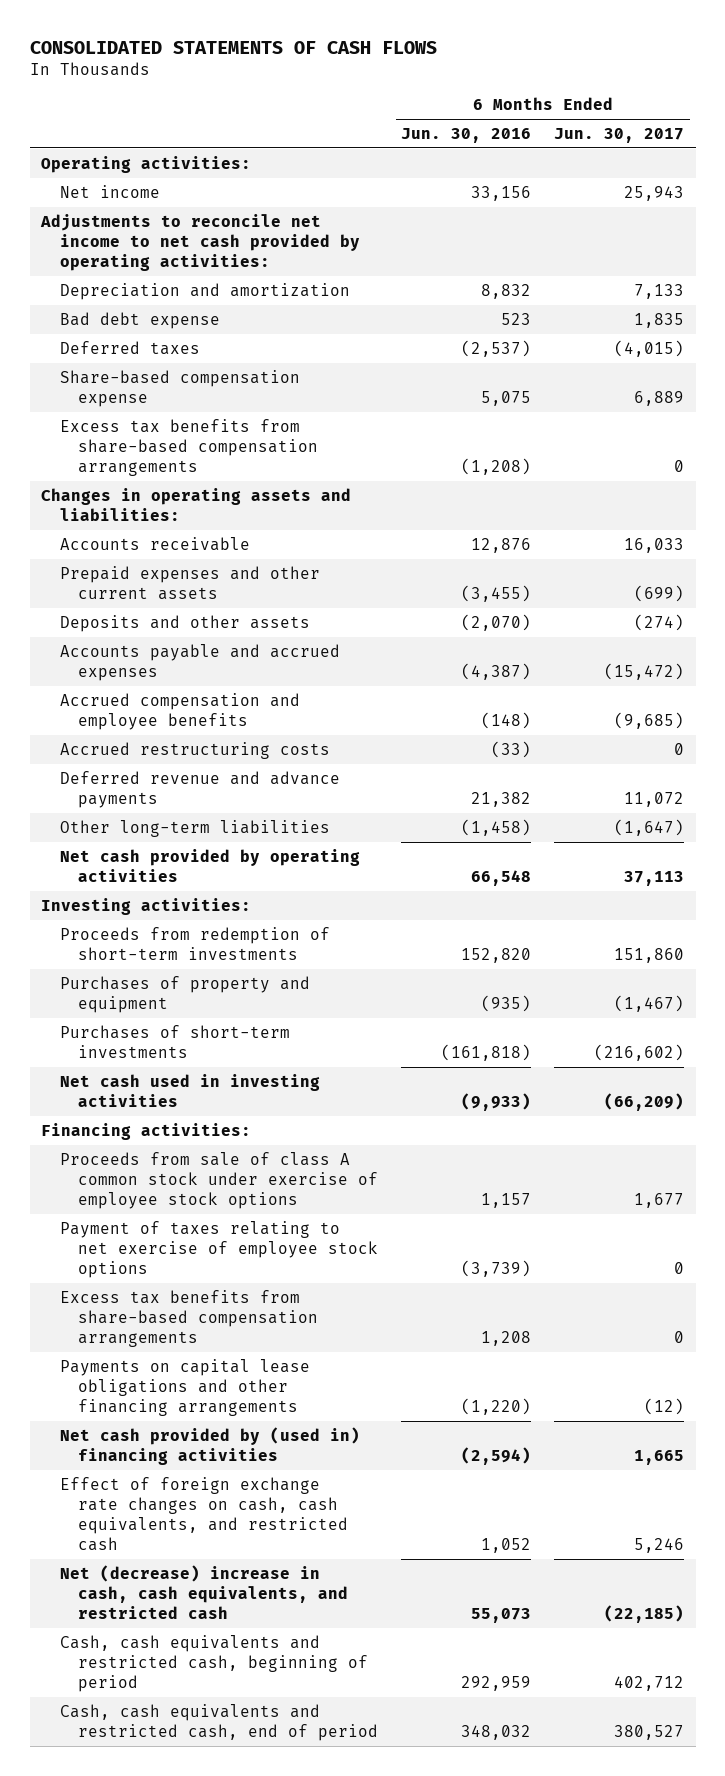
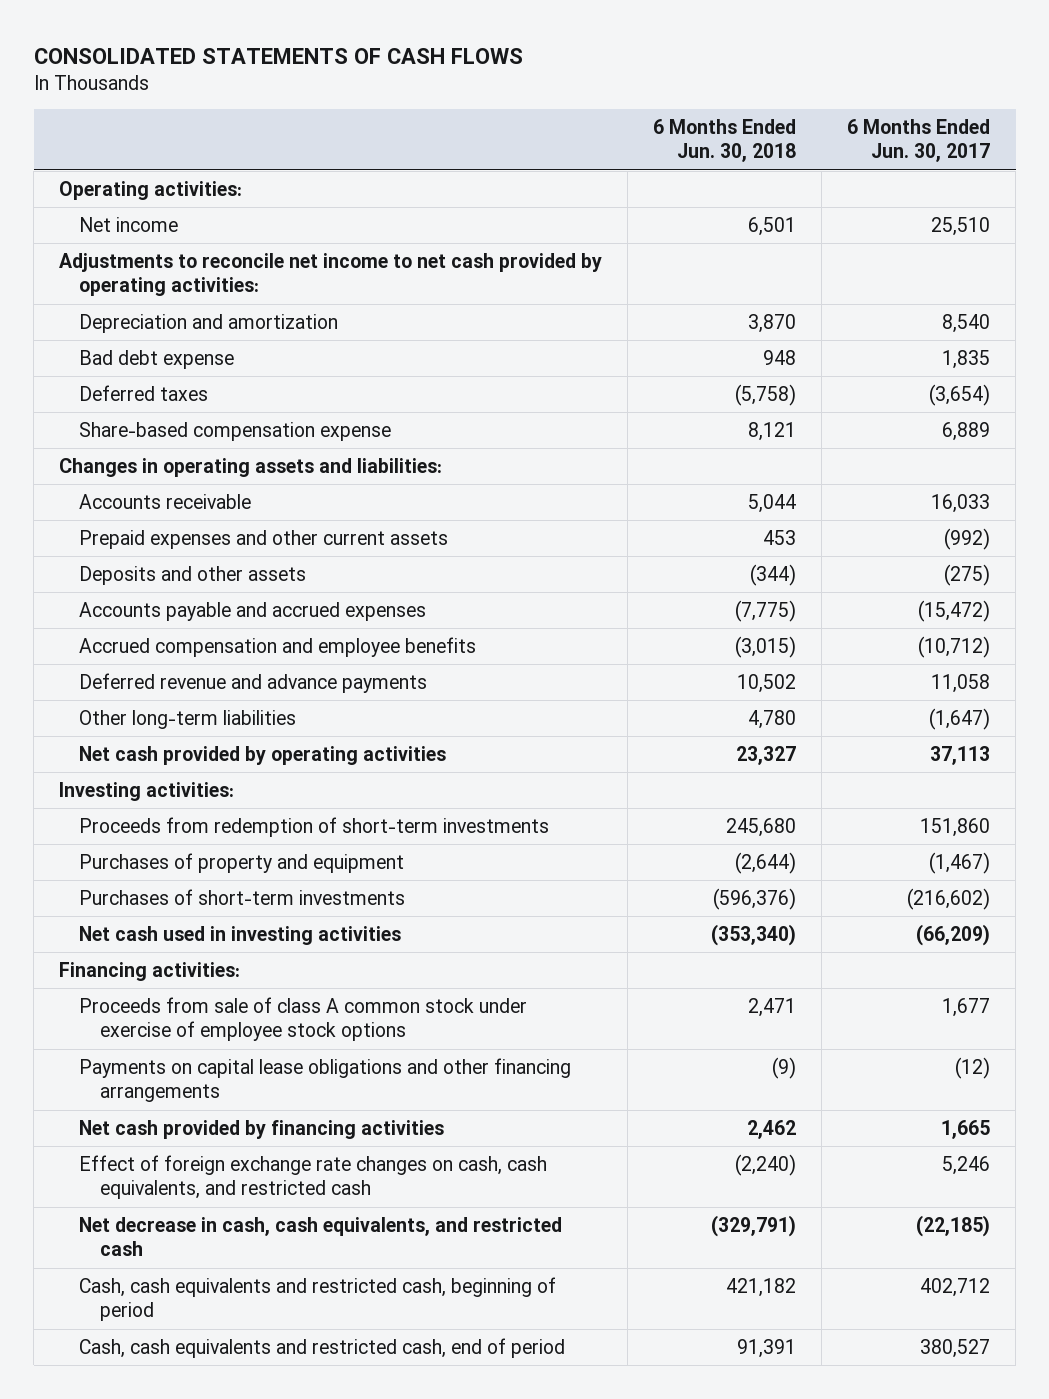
- | 6 Months Ended Jun. 30, 2016 | 6 Months Ended Jun. 30, 2017
+ | 6 Months Ended Jun. 30, 2018 | 6 Months Ended Jun. 30, 2017
- Net income | 33,156 | 25,943
+ Net income | 6,501 | 25,510
- Depreciation and amortization | 8,832 | 7,133
+ Depreciation and amortization | 3,870 | 8,540
- Deferred taxes | (2,537) | (4,015)
+ Deferred taxes | (5,758) | (3,654)
- Excess tax benefits from share-based compensation arrangements | (1,208) | 0
- Prepaid expenses and other current assets | (3,455) | (699)
- Deposits and other assets | (2,070) | (274)
+ Prepaid expenses and other current assets | 453 | (992)
+ Deposits and other assets | (344) | (275)
- Accrued compensation and employee benefits | (148) | (9,685)
- Accrued restructuring costs | (33) | 0
- Deferred revenue and advance payments | 21,382 | 11,072
+ Accrued compensation and employee benefits | (3,015) | (10,712)
+ Deferred revenue and advance payments | 10,502 | 11,058
- Payment of taxes relating to net exercise of employee stock options | (3,739) | 0
- Excess tax benefits from share-based compensation arrangements | 1,208 | 0
- Net cash provided by (used in) financing activities | (2,594) | 1,665
+ Net cash provided by financing activities | 2,462 | 1,665
- Net (decrease) increase in cash, cash equivalents, and restricted cash | 55,073 | (22,185)
+ Net decrease in cash, cash equivalents, and restricted cash | (329,791) | (22,185)

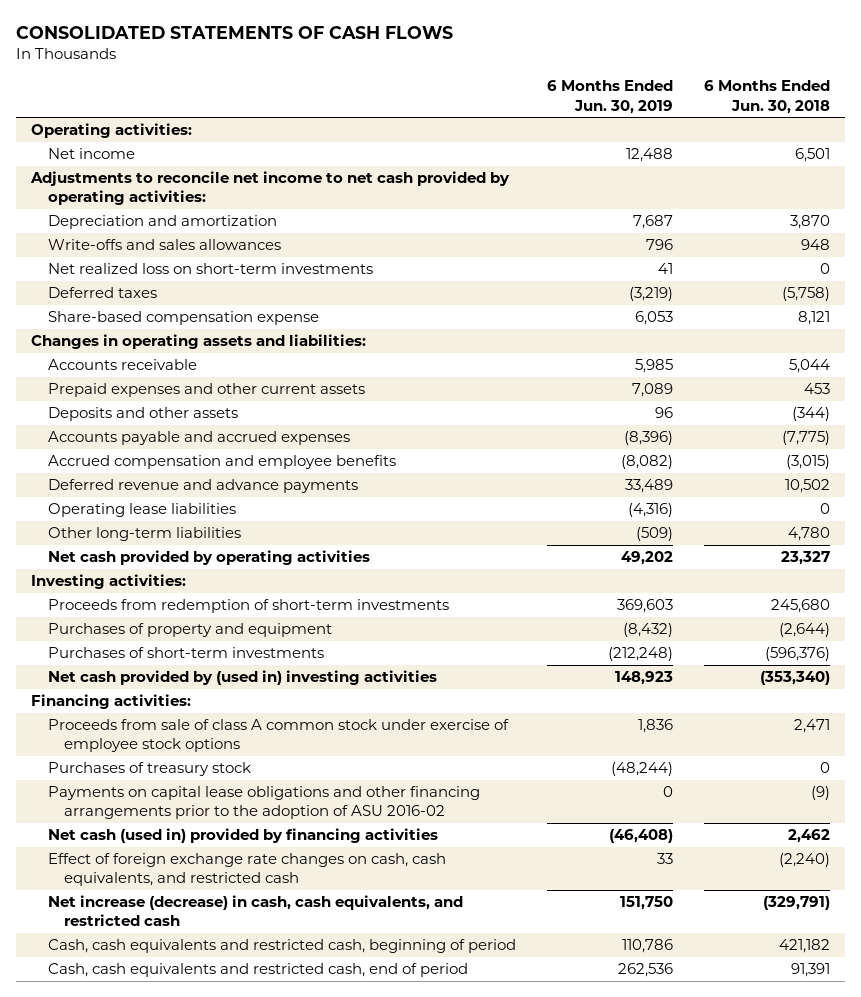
- | 6 Months Ended Jun. 30, 2018 | 6 Months Ended Jun. 30, 2017
+ | 6 Months Ended Jun. 30, 2019 | 6 Months Ended Jun. 30, 2018
- Bad debt expense | 948 | 1,835
+ Write-offs and sales allowances | 796 | 948
+ Net realized loss on short-term investments | 41 | 0
+ Operating lease liabilities | (4,316) | 0
- Net cash used in investing activities | (353,340) | (66,209)
+ Net cash provided by (used in) investing activities | 148,923 | (353,340)
- Payments on capital lease obligations and other financing arrangements | (9) | (12)
- Net cash provided by financing activities | 2,462 | 1,665
+ Purchases of treasury stock | (48,244) | 0
+ Payments on capital lease obligations and other financing arrangements prior to the adoption of ASU 2016-02 | 0 | (9)
+ Net cash (used in) provided by financing activities | (46,408) | 2,462
- Net decrease in cash, cash equivalents, and restricted cash | (329,791) | (22,185)
+ Net increase (decrease) in cash, cash equivalents, and restricted cash | 151,750 | (329,791)

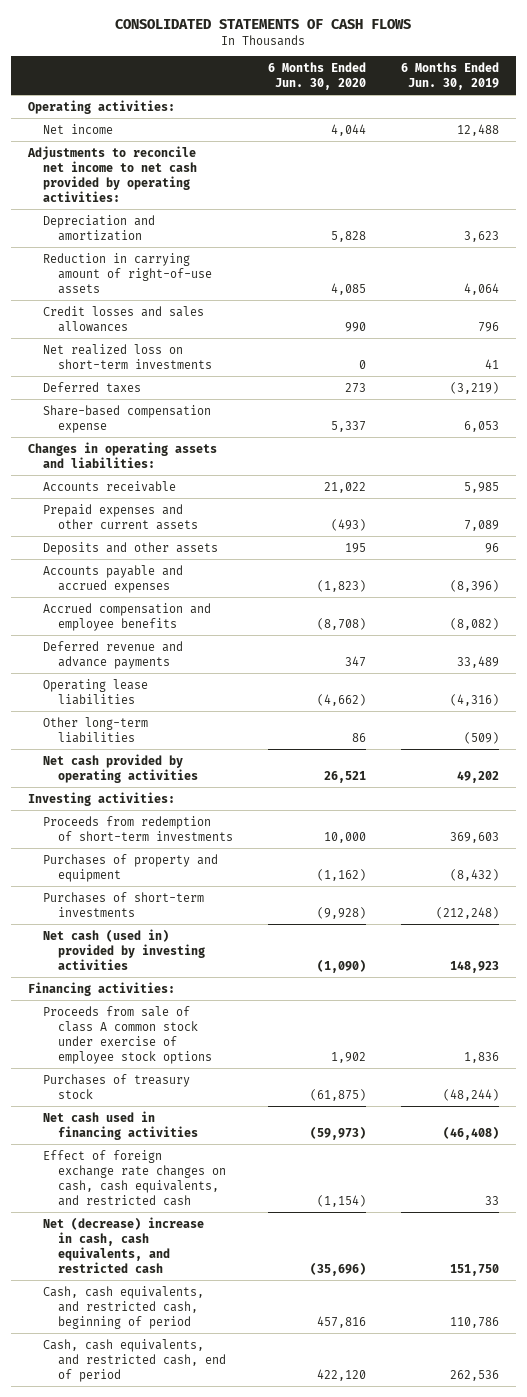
- | 6 Months Ended Jun. 30, 2019 | 6 Months Ended Jun. 30, 2018
+ | 6 Months Ended Jun. 30, 2020 | 6 Months Ended Jun. 30, 2019
- Depreciation and amortization | 7,687 | 3,870
- Write-offs and sales allowances | 796 | 948
+ Depreciation and amortization | 5,828 | 3,623
+ Reduction in carrying amount of right-of-use assets | 4,085 | 4,064
+ Credit losses and sales allowances | 990 | 796
- Net cash provided by (used in) investing activities | 148,923 | (353,340)
+ Net cash (used in) provided by investing activities | (1,090) | 148,923
- Payments on capital lease obligations and other financing arrangements prior to the adoption of ASU 2016-02 | 0 | (9)
- Net cash (used in) provided by financing activities | (46,408) | 2,462
+ Net cash used in financing activities | (59,973) | (46,408)
- Net increase (decrease) in cash, cash equivalents, and restricted cash | 151,750 | (329,791)
- Cash, cash equivalents and restricted cash, beginning of period | 110,786 | 421,182
- Cash, cash equivalents and restricted cash, end of period | 262,536 | 91,391
+ Net (decrease) increase in cash, cash equivalents, and restricted cash | (35,696) | 151,750
+ Cash, cash equivalents, and restricted cash, beginning of period | 457,816 | 110,786
+ Cash, cash equivalents, and restricted cash, end of period | 422,120 | 262,536

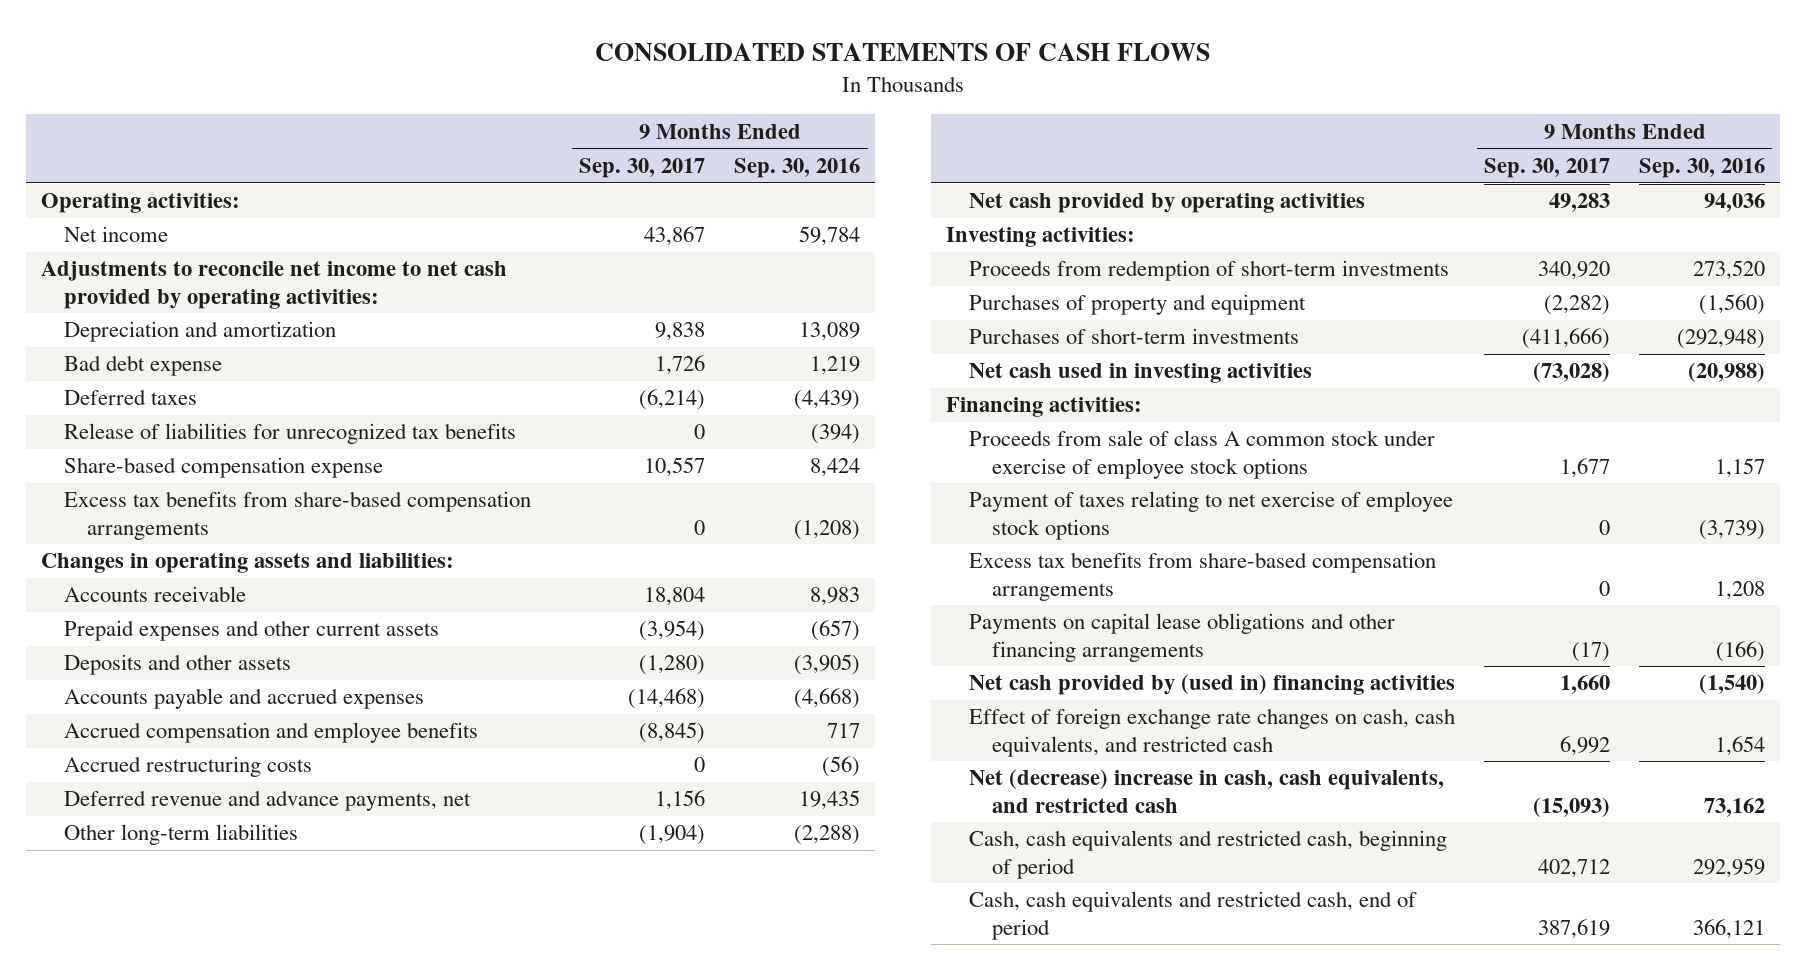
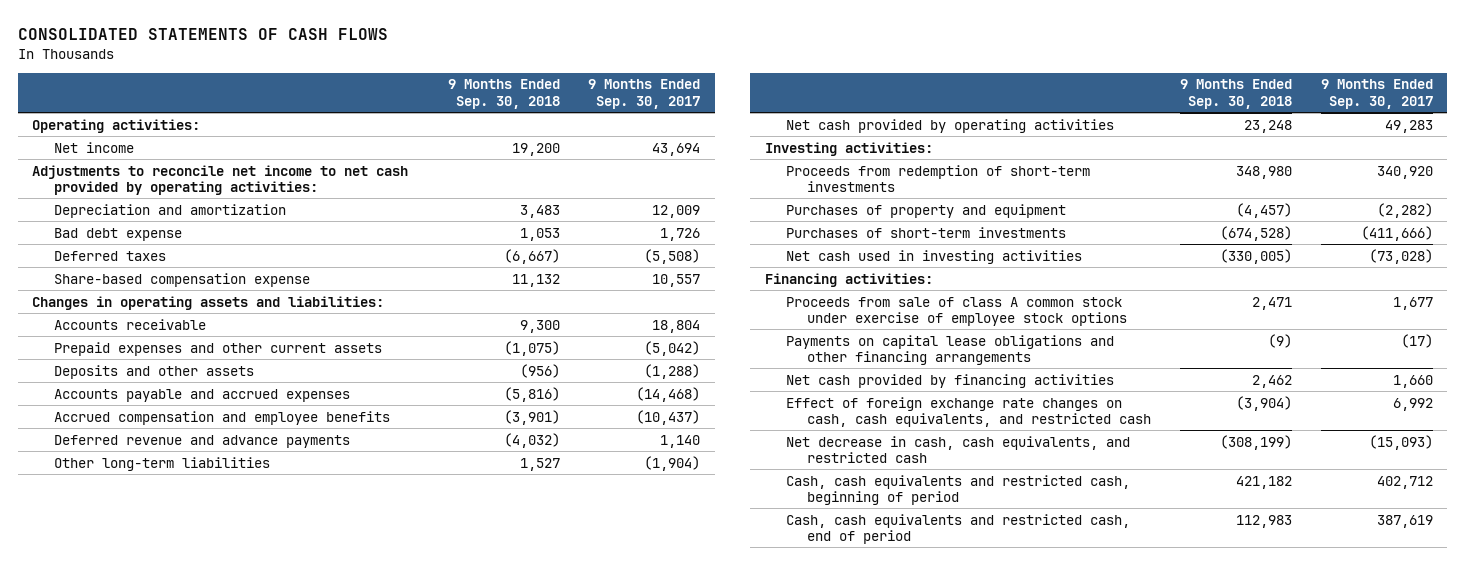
- | 9 Months Ended Sep. 30, 2017 | 9 Months Ended Sep. 30, 2016
+ | 9 Months Ended Sep. 30, 2018 | 9 Months Ended Sep. 30, 2017
- Net income | 43,867 | 59,784
+ Net income | 19,200 | 43,694
- Depreciation and amortization | 9,838 | 13,089
+ Depreciation and amortization | 3,483 | 12,009
- Deferred taxes | (6,214) | (4,439)
- Release of liabilities for unrecognized tax benefits | 0 | (394)
+ Deferred taxes | (6,667) | (5,508)
- Excess tax benefits from share-based compensation arrangements | 0 | (1,208)
- Prepaid expenses and other current assets | (3,954) | (657)
- Deposits and other assets | (1,280) | (3,905)
+ Prepaid expenses and other current assets | (1,075) | (5,042)
+ Deposits and other assets | (956) | (1,288)
- Accrued compensation and employee benefits | (8,845) | 717
- Accrued restructuring costs | 0 | (56)
- Deferred revenue and advance payments, net | 1,156 | 19,435
+ Accrued compensation and employee benefits | (3,901) | (10,437)
+ Deferred revenue and advance payments | (4,032) | 1,140
- Payment of taxes relating to net exercise of employee stock options | 0 | (3,739)
- Excess tax benefits from share-based compensation arrangements | 0 | 1,208
- Net cash provided by (used in) financing activities | 1,660 | (1,540)
+ Net cash provided by financing activities | 2,462 | 1,660
- Net (decrease) increase in cash, cash equivalents, and restricted cash | (15,093) | 73,162
+ Net decrease in cash, cash equivalents, and restricted cash | (308,199) | (15,093)

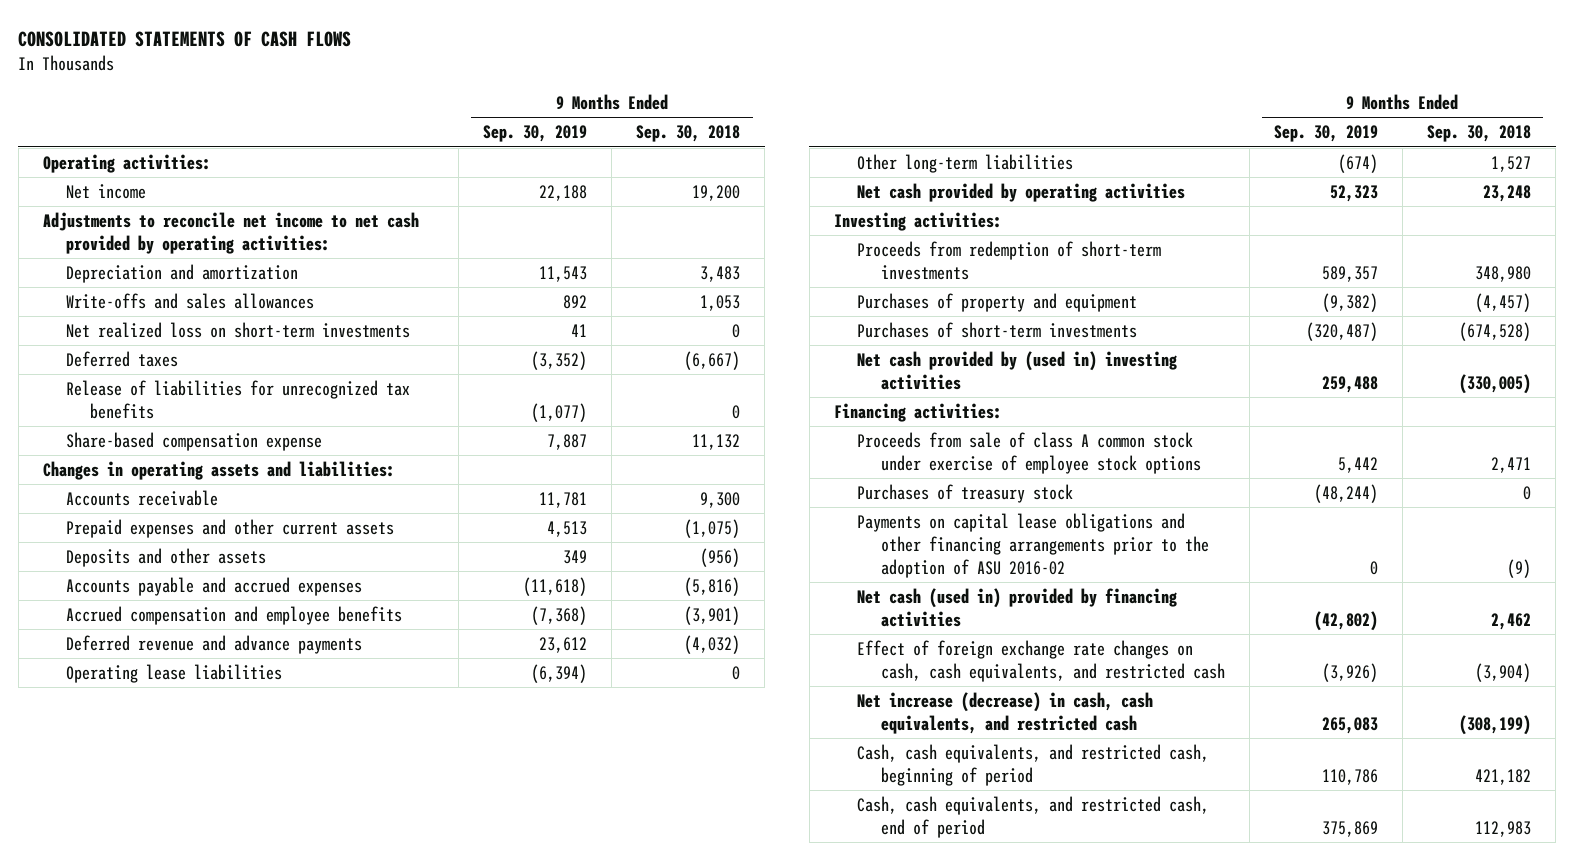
- | 9 Months Ended Sep. 30, 2018 | 9 Months Ended Sep. 30, 2017
+ | 9 Months Ended Sep. 30, 2019 | 9 Months Ended Sep. 30, 2018
- Bad debt expense | 1,053 | 1,726
+ Write-offs and sales allowances | 892 | 1,053
+ Net realized loss on short-term investments | 41 | 0
+ Release of liabilities for unrecognized tax benefits | (1,077) | 0
+ Operating lease liabilities | (6,394) | 0
- Net cash used in investing activities | (330,005) | (73,028)
+ Net cash provided by (used in) investing activities | 259,488 | (330,005)
- Payments on capital lease obligations and other financing arrangements | (9) | (17)
- Net cash provided by financing activities | 2,462 | 1,660
+ Purchases of treasury stock | (48,244) | 0
+ Payments on capital lease obligations and other financing arrangements prior to the adoption of ASU 2016-02 | 0 | (9)
+ Net cash (used in) provided by financing activities | (42,802) | 2,462
- Net decrease in cash, cash equivalents, and restricted cash | (308,199) | (15,093)
- Cash, cash equivalents and restricted cash, beginning of period | 421,182 | 402,712
- Cash, cash equivalents and restricted cash, end of period | 112,983 | 387,619
+ Net increase (decrease) in cash, cash equivalents, and restricted cash | 265,083 | (308,199)
+ Cash, cash equivalents, and restricted cash, beginning of period | 110,786 | 421,182
+ Cash, cash equivalents, and restricted cash, end of period | 375,869 | 112,983

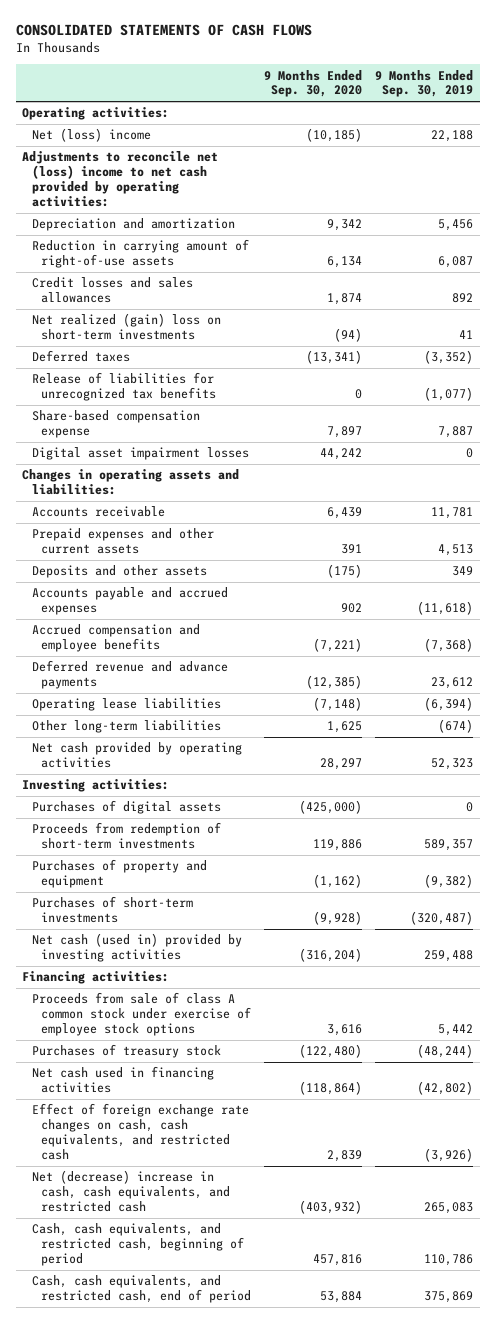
- | 9 Months Ended Sep. 30, 2019 | 9 Months Ended Sep. 30, 2018
+ | 9 Months Ended Sep. 30, 2020 | 9 Months Ended Sep. 30, 2019
- Net income | 22,188 | 19,200
- Adjustments to reconcile net income to net cash provided by operating activities:
- Depreciation and amortization | 11,543 | 3,483
- Write-offs and sales allowances | 892 | 1,053
- Net realized loss on short-term investments | 41 | 0
+ Net (loss) income | (10,185) | 22,188
+ Adjustments to reconcile net (loss) income to net cash provided by operating activities:
+ Depreciation and amortization | 9,342 | 5,456
+ Reduction in carrying amount of right-of-use assets | 6,134 | 6,087
+ Credit losses and sales allowances | 1,874 | 892
+ Net realized (gain) loss on short-term investments | (94) | 41
+ Digital asset impairment losses | 44,242 | 0
+ Purchases of digital assets | (425,000) | 0
- Net cash provided by (used in) investing activities | 259,488 | (330,005)
+ Net cash (used in) provided by investing activities | (316,204) | 259,488
- Payments on capital lease obligations and other financing arrangements prior to the adoption of ASU 2016-02 | 0 | (9)
- Net cash (used in) provided by financing activities | (42,802) | 2,462
+ Net cash used in financing activities | (118,864) | (42,802)
- Net increase (decrease) in cash, cash equivalents, and restricted cash | 265,083 | (308,199)
+ Net (decrease) increase in cash, cash equivalents, and restricted cash | (403,932) | 265,083

